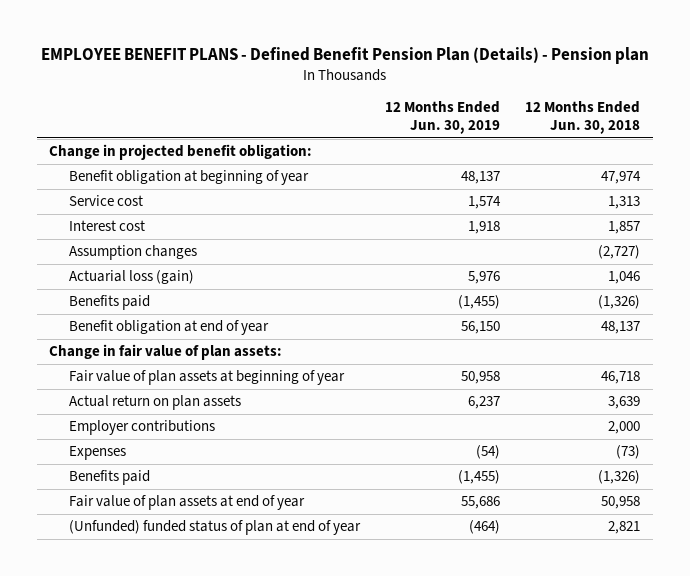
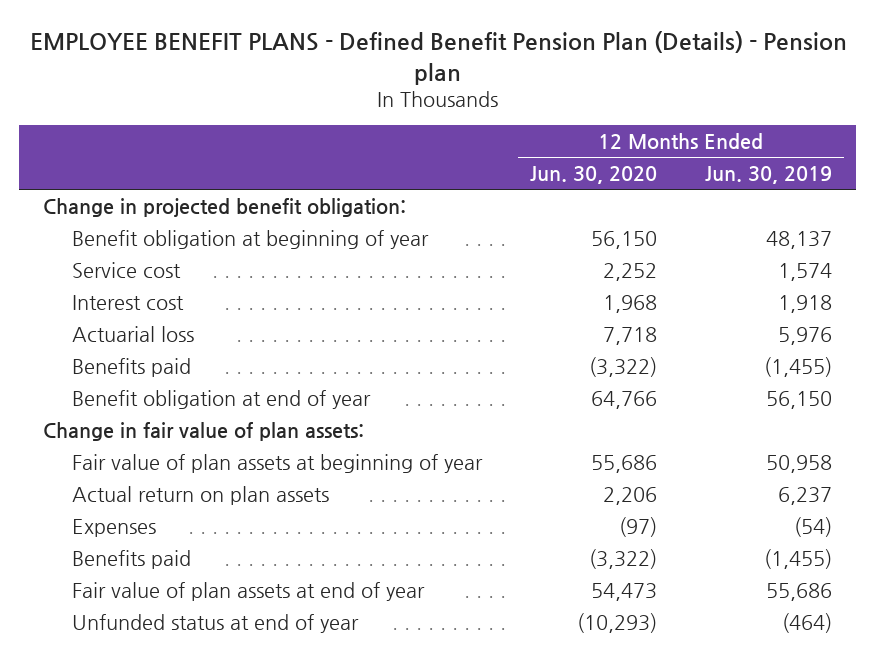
- | 12 Months Ended Jun. 30, 2019 | 12 Months Ended Jun. 30, 2018
+ | 12 Months Ended Jun. 30, 2020 | 12 Months Ended Jun. 30, 2019
- Assumption changes | | (2,727)
- Actuarial loss (gain) | 5,976 | 1,046
+ Actuarial loss | 7,718 | 5,976
- Employer contributions | | 2,000
- (Unfunded) funded status of plan at end of year | (464) | 2,821
+ Unfunded status at end of year | (10,293) | (464)

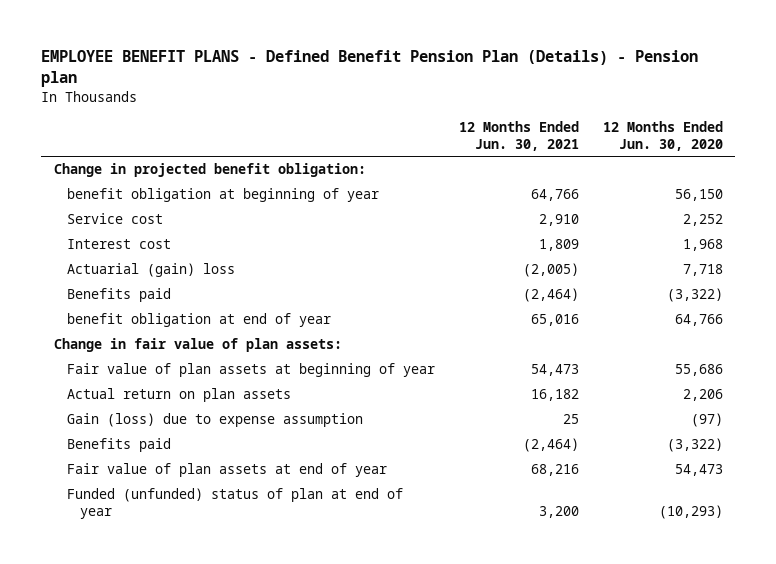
- | 12 Months Ended Jun. 30, 2020 | 12 Months Ended Jun. 30, 2019
+ | 12 Months Ended Jun. 30, 2021 | 12 Months Ended Jun. 30, 2020
- Benefit obligation at beginning of year | 56,150 | 48,137
+ benefit obligation at beginning of year | 64,766 | 56,150
- Actuarial loss | 7,718 | 5,976
+ Actuarial (gain) loss | (2,005) | 7,718
- Benefit obligation at end of year | 64,766 | 56,150
+ benefit obligation at end of year | 65,016 | 64,766
- Expenses | (97) | (54)
+ Gain (loss) due to expense assumption | 25 | (97)
- Unfunded status at end of year | (10,293) | (464)
+ Funded (unfunded) status of plan at end of year | 3,200 | (10,293)

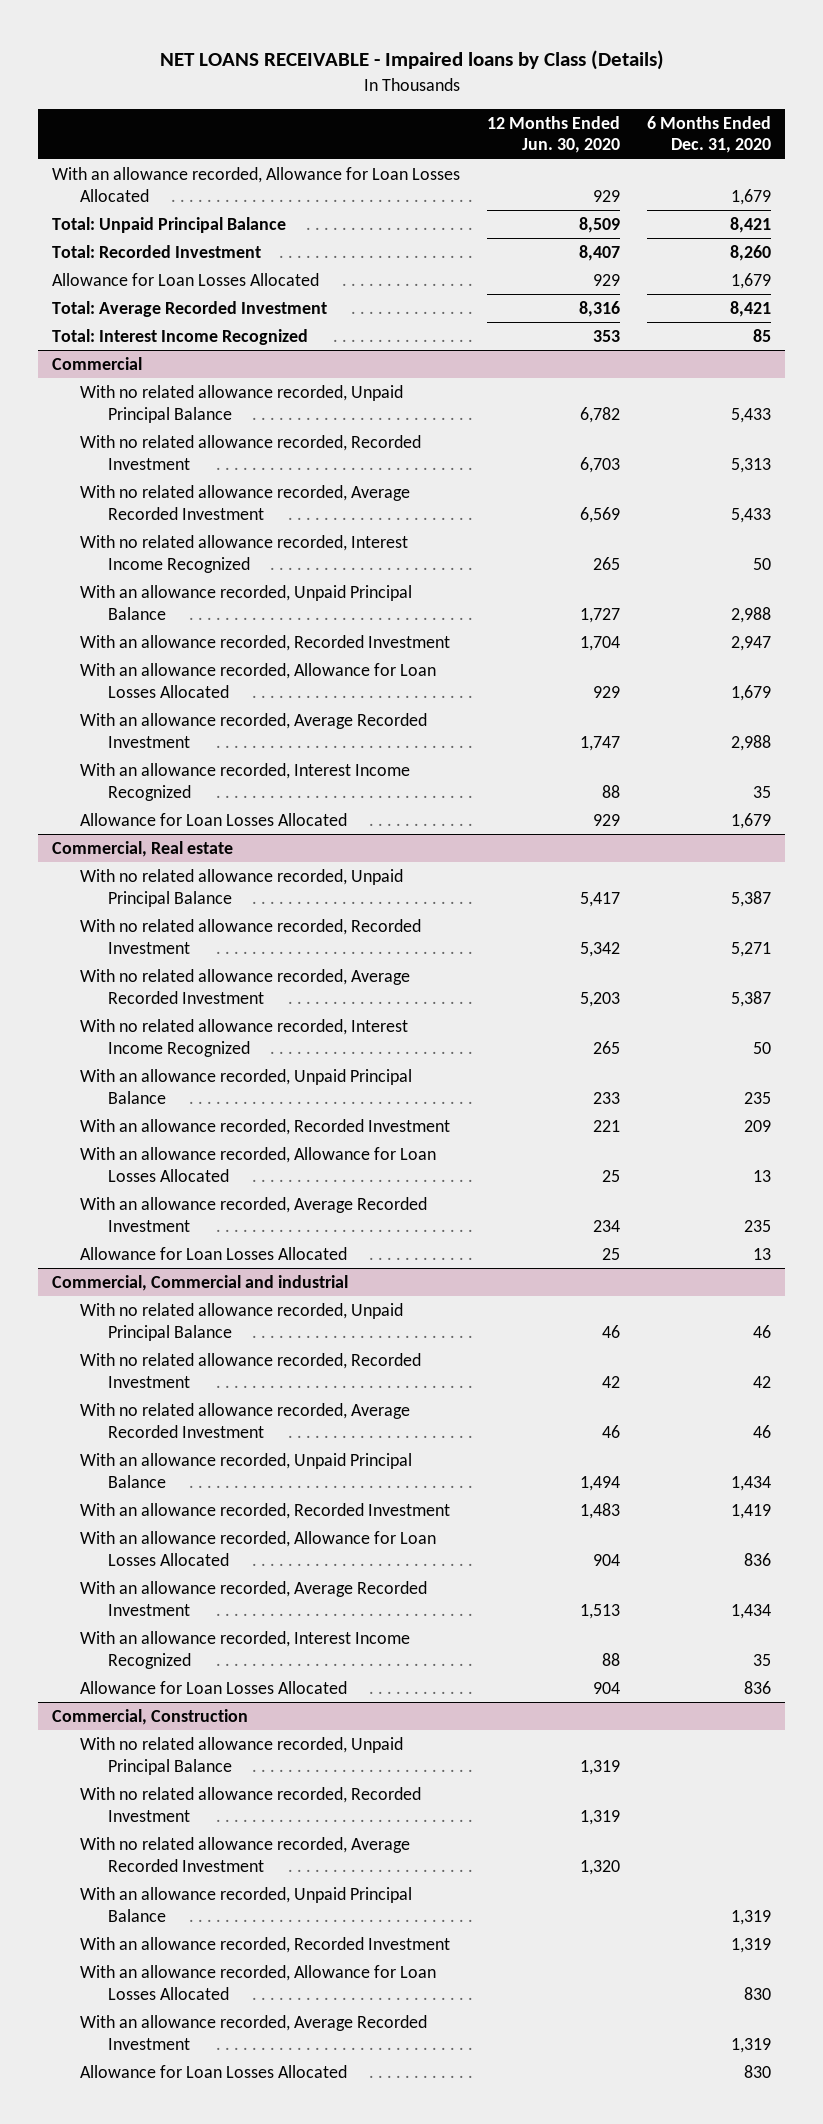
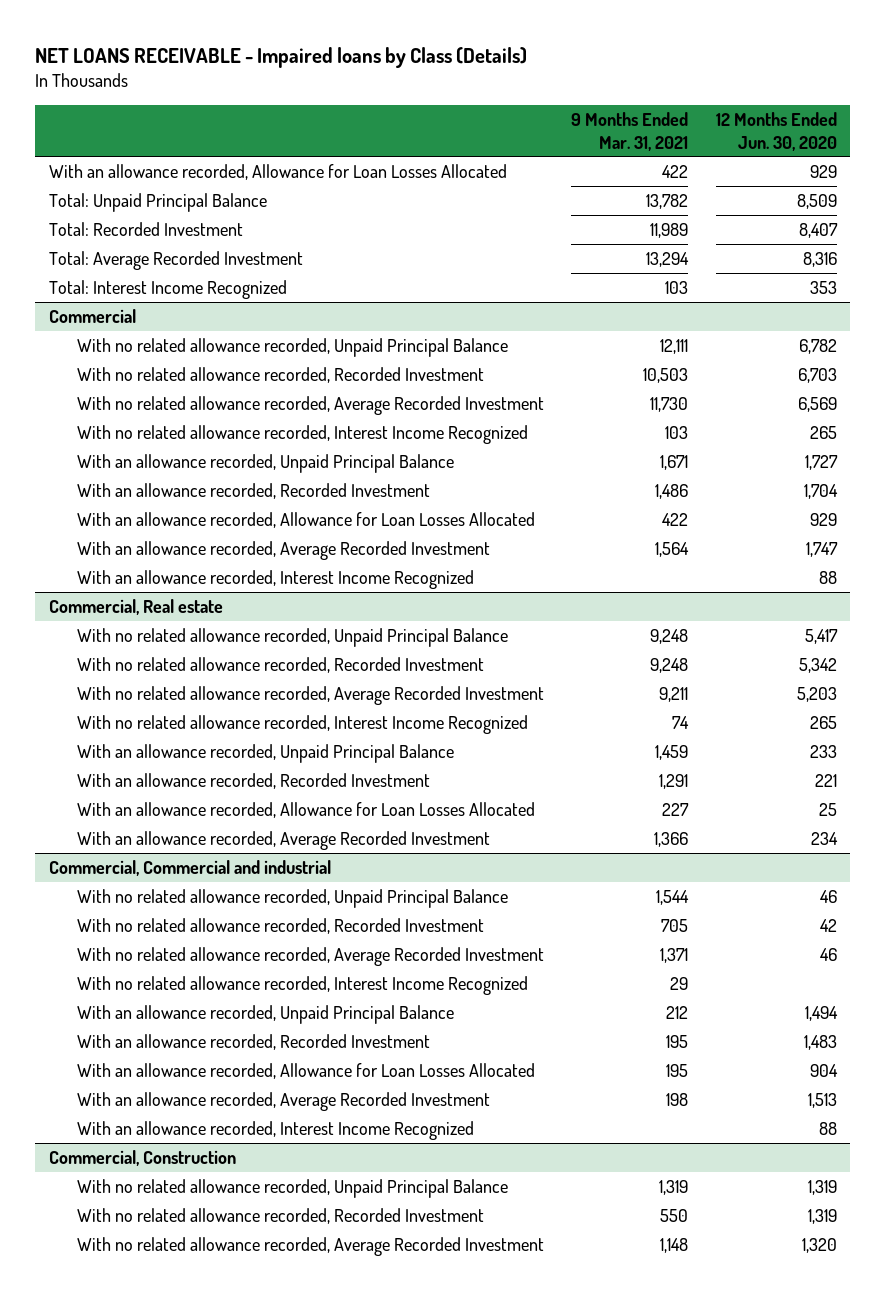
- | 12 Months Ended Jun. 30, 2020 | 6 Months Ended Dec. 31, 2020
+ | 9 Months Ended Mar. 31, 2021 | 12 Months Ended Jun. 30, 2020
- Allowance for Loan Losses Allocated | 929 | 1,679
@ Commercial
- Allowance for Loan Losses Allocated | 929 | 1,679
@ Commercial, Real estate
- Allowance for Loan Losses Allocated | 25 | 13
@ Commercial, Commercial and industrial
+ With no related allowance recorded, Interest Income Recognized | 29 |
- Allowance for Loan Losses Allocated | 904 | 836
@ Commercial, Construction
- With an allowance recorded, Unpaid Principal Balance | | 1,319
- With an allowance recorded, Recorded Investment | | 1,319
- With an allowance recorded, Allowance for Loan Losses Allocated | | 830
- With an allowance recorded, Average Recorded Investment | | 1,319
- Allowance for Loan Losses Allocated | | 830

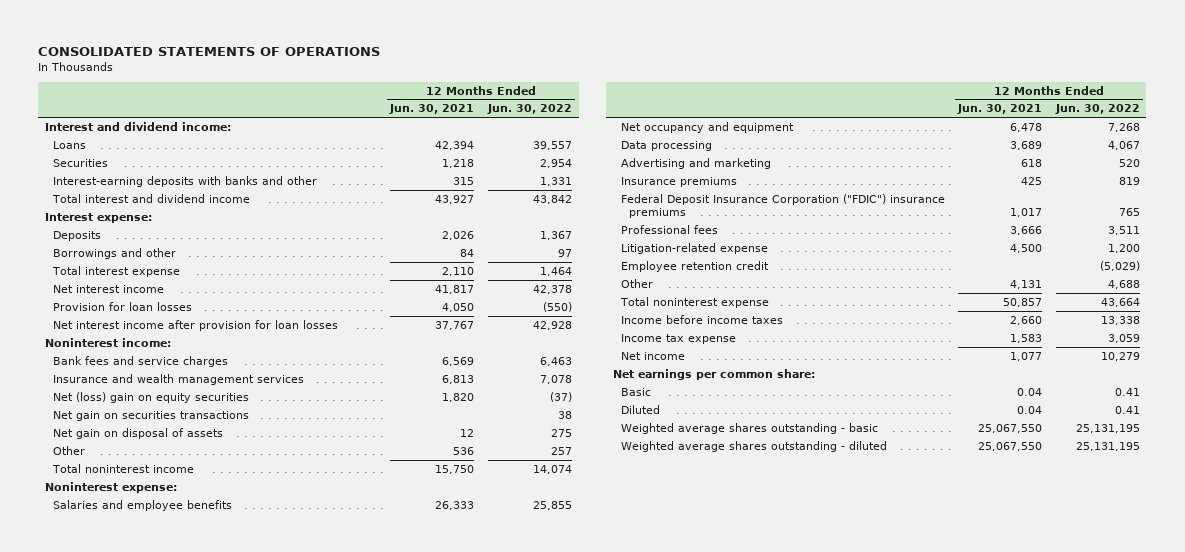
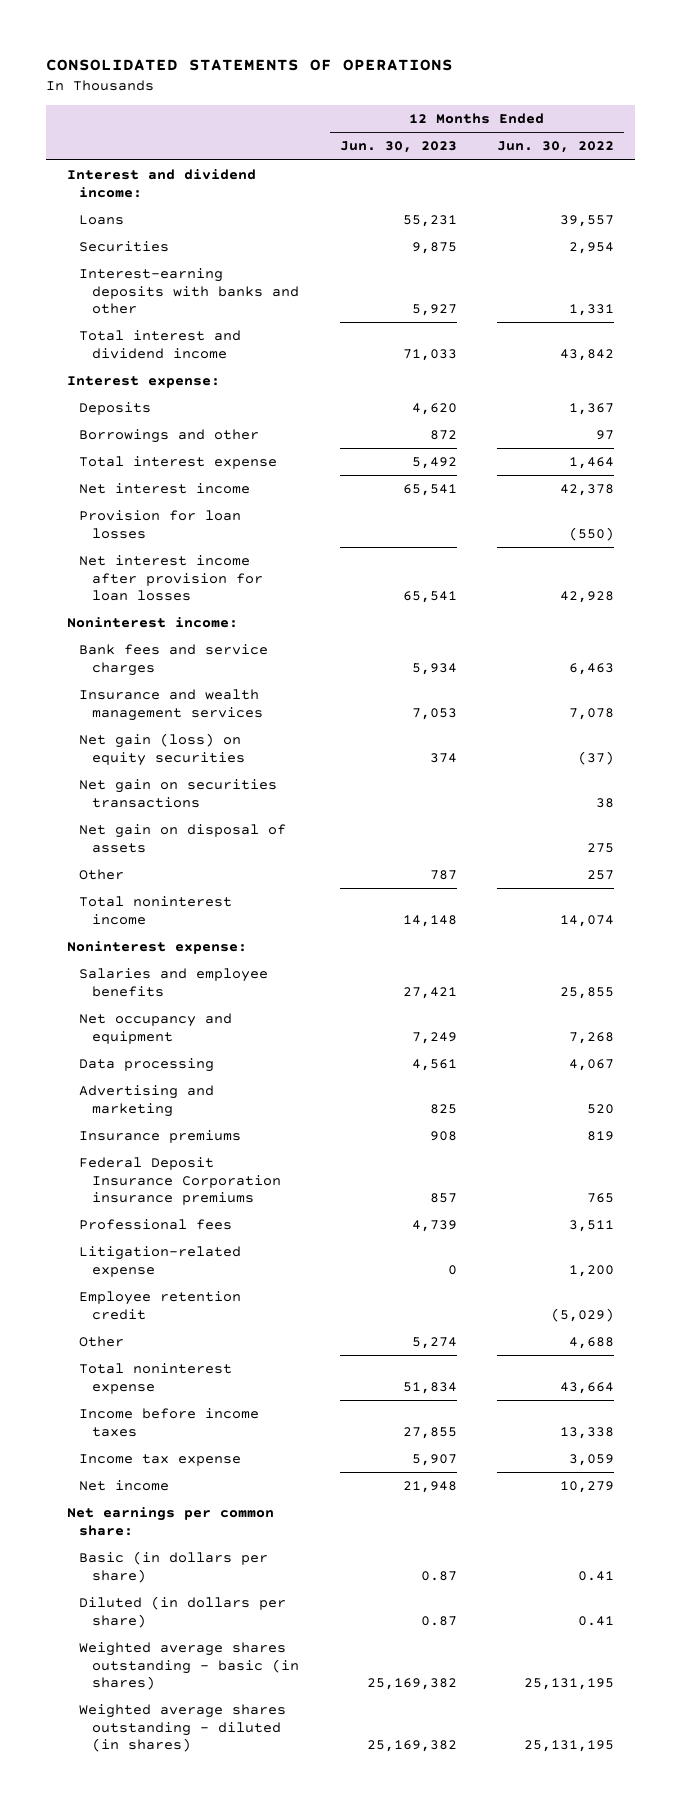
- | 12 Months Ended Jun. 30, 2021 | 12 Months Ended Jun. 30, 2022
+ | 12 Months Ended Jun. 30, 2023 | 12 Months Ended Jun. 30, 2022
- Net (loss) gain on equity securities | 1,820 | (37)
+ Net gain (loss) on equity securities | 374 | (37)
- Federal Deposit Insurance Corporation ("FDIC") insurance premiums | 1,017 | 765
+ Federal Deposit Insurance Corporation insurance premiums | 857 | 765
- Basic | 0.04 | 0.41
- Diluted | 0.04 | 0.41
- Weighted average shares outstanding - basic | 25,067,550 | 25,131,195
- Weighted average shares outstanding - diluted | 25,067,550 | 25,131,195
+ Basic (in dollars per share) | 0.87 | 0.41
+ Diluted (in dollars per share) | 0.87 | 0.41
+ Weighted average shares outstanding - basic (in shares) | 25,169,382 | 25,131,195
+ Weighted average shares outstanding - diluted (in shares) | 25,169,382 | 25,131,195

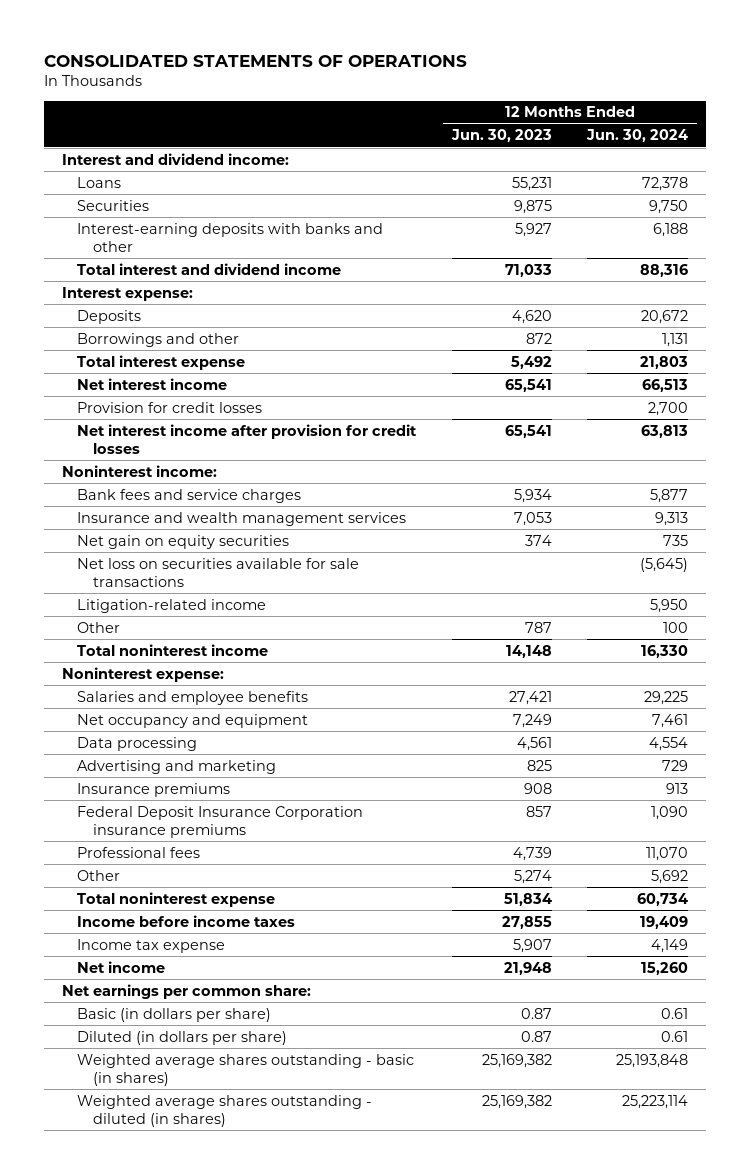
- | 12 Months Ended Jun. 30, 2023 | 12 Months Ended Jun. 30, 2022
+ | 12 Months Ended Jun. 30, 2023 | 12 Months Ended Jun. 30, 2024
- Provision for loan losses | | (550)
- Net interest income after provision for loan losses | 65,541 | 42,928
+ Provision for credit losses | | 2,700
+ Net interest income after provision for credit losses | 65,541 | 63,813
- Net gain (loss) on equity securities | 374 | (37)
- Net gain on securities transactions | | 38
- Net gain on disposal of assets | | 275
+ Net gain on equity securities | 374 | 735
+ Net loss on securities available for sale transactions | | (5,645)
+ Litigation-related income | | 5,950
- Litigation-related expense | 0 | 1,200
- Employee retention credit | | (5,029)

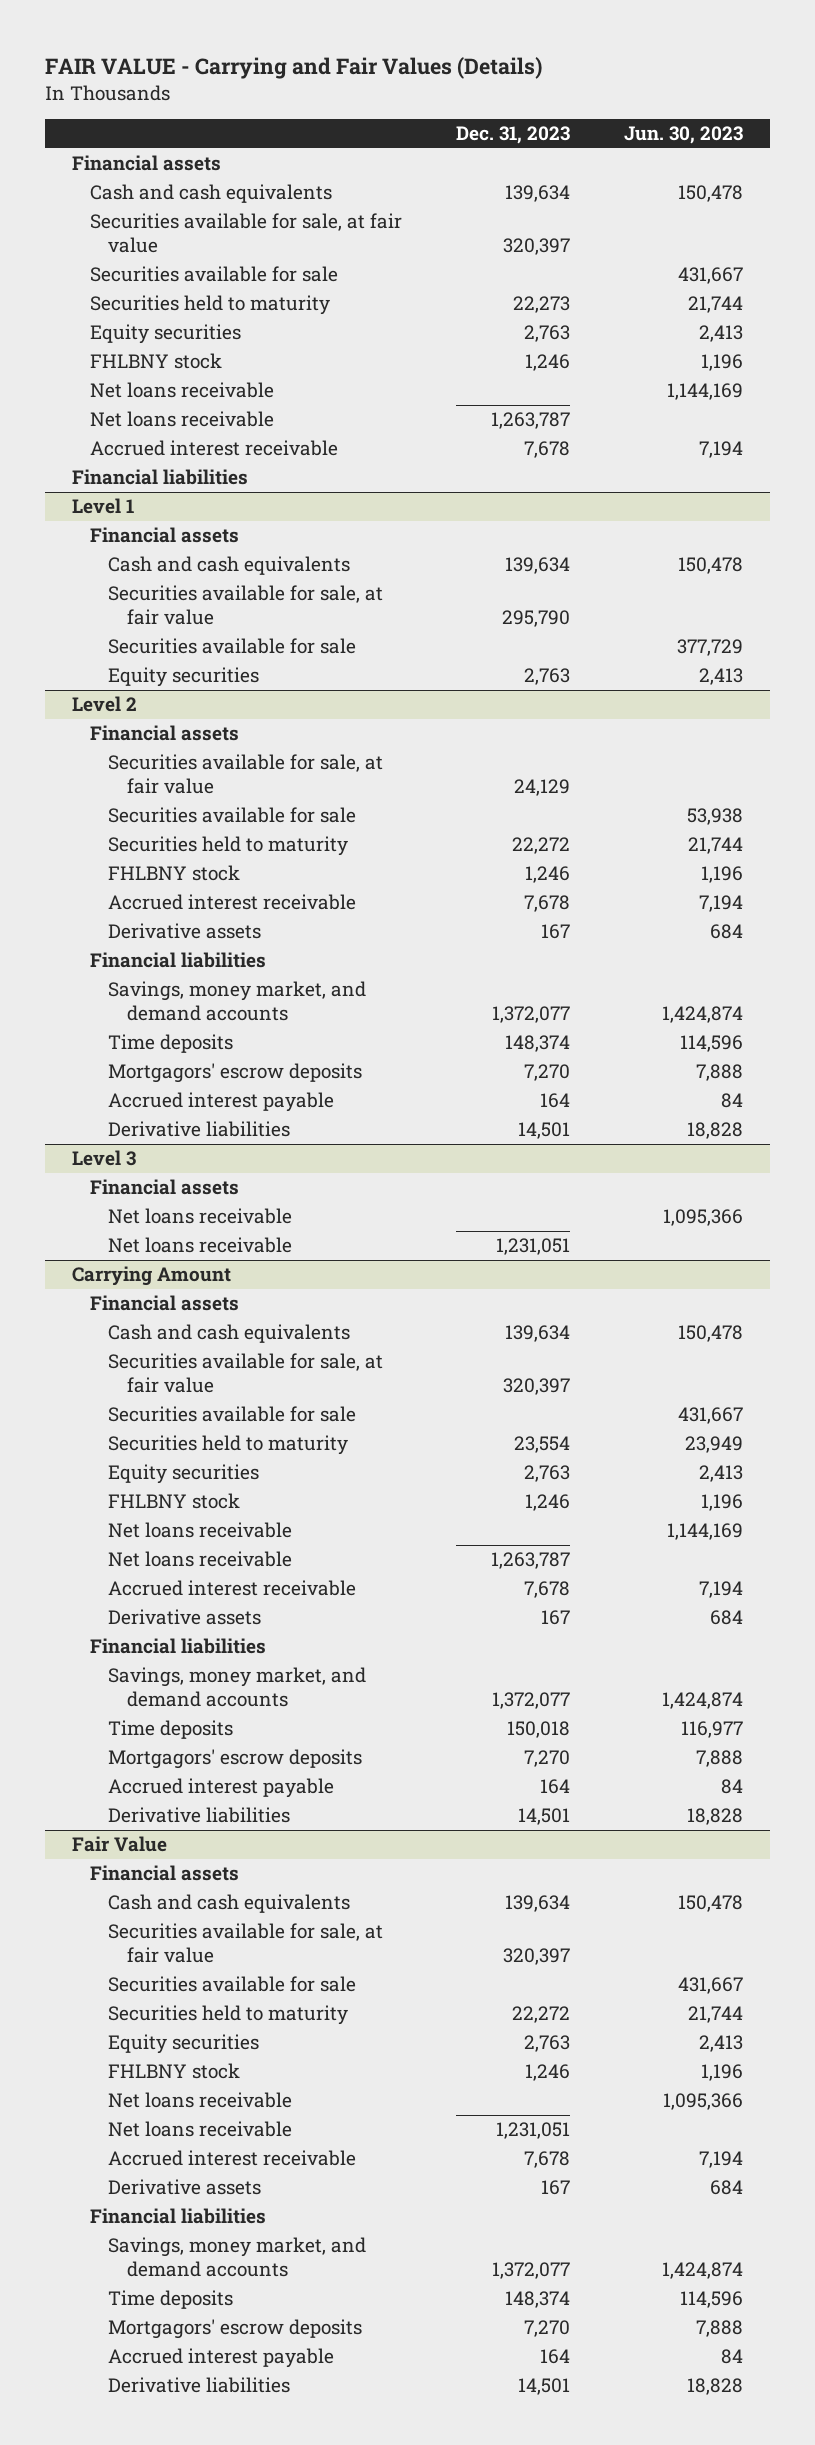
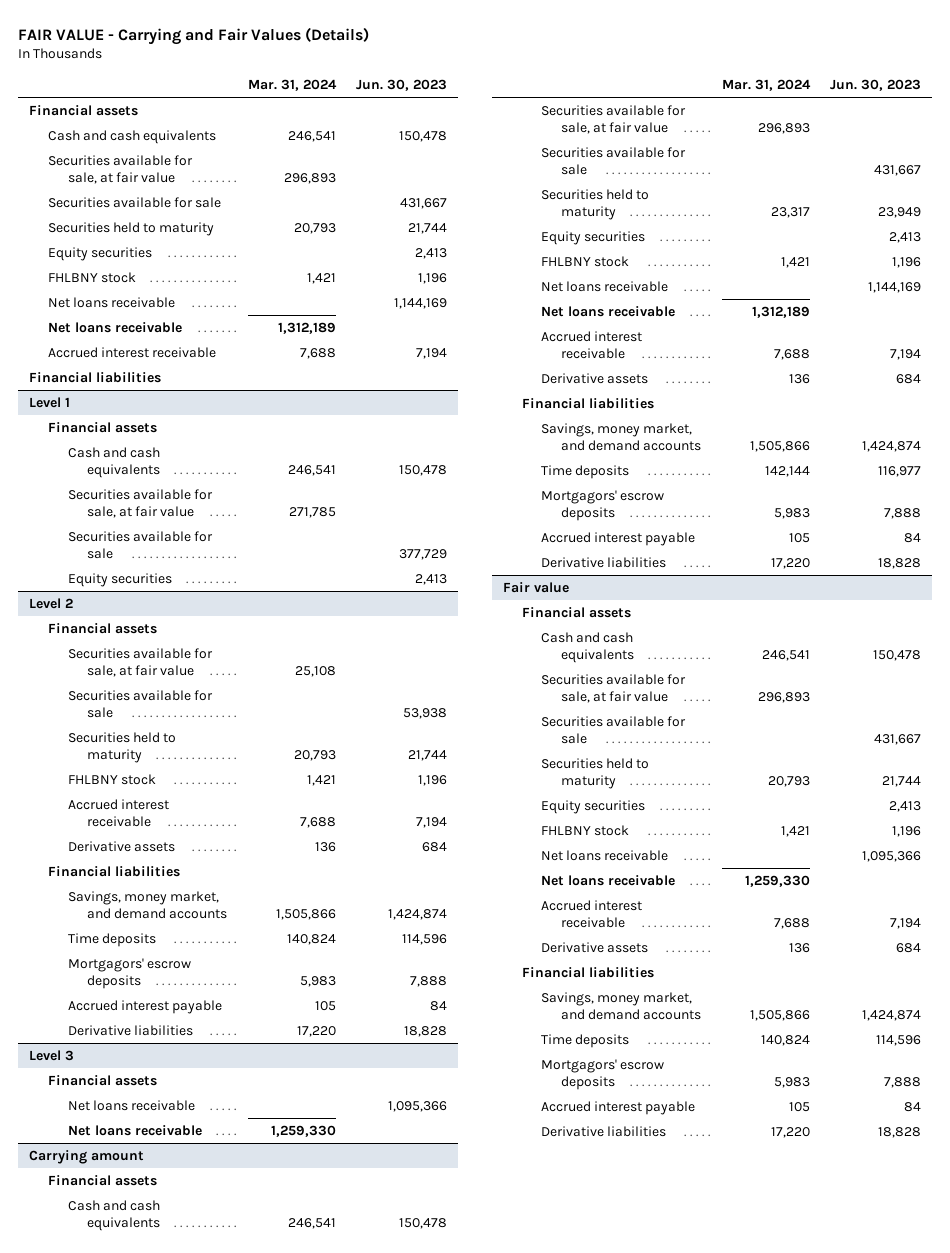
- | Dec. 31, 2023 | Jun. 30, 2023
+ | Mar. 31, 2024 | Jun. 30, 2023
- Carrying Amount
+ Carrying amount
- Fair Value
+ Fair value

